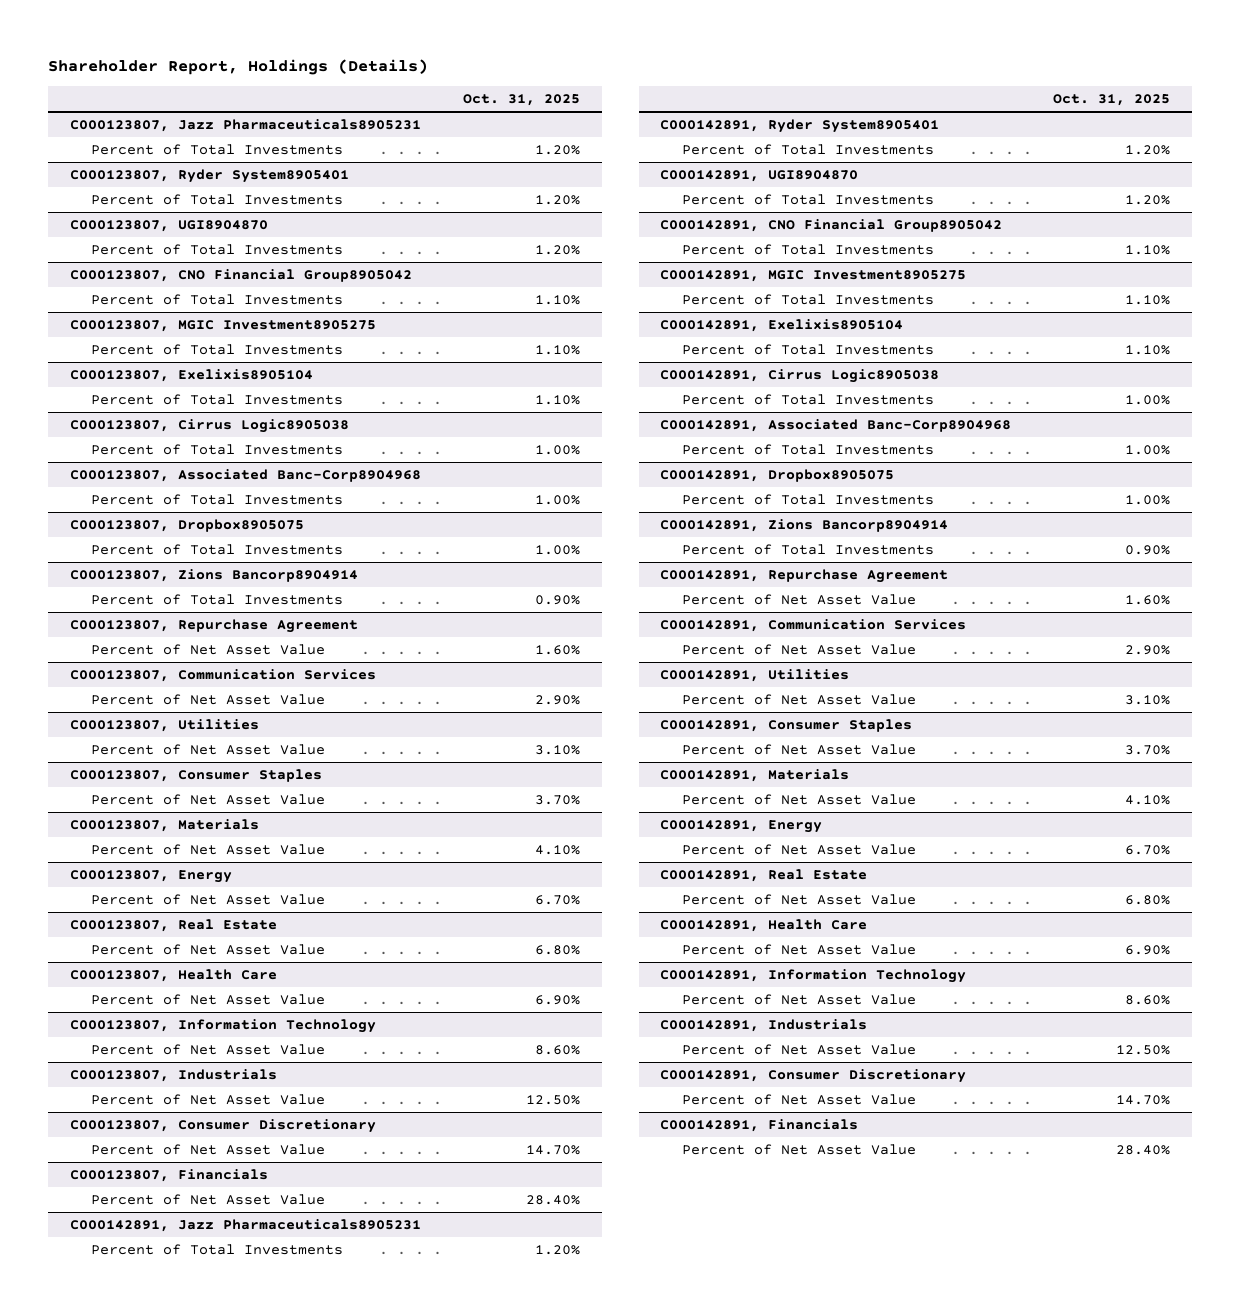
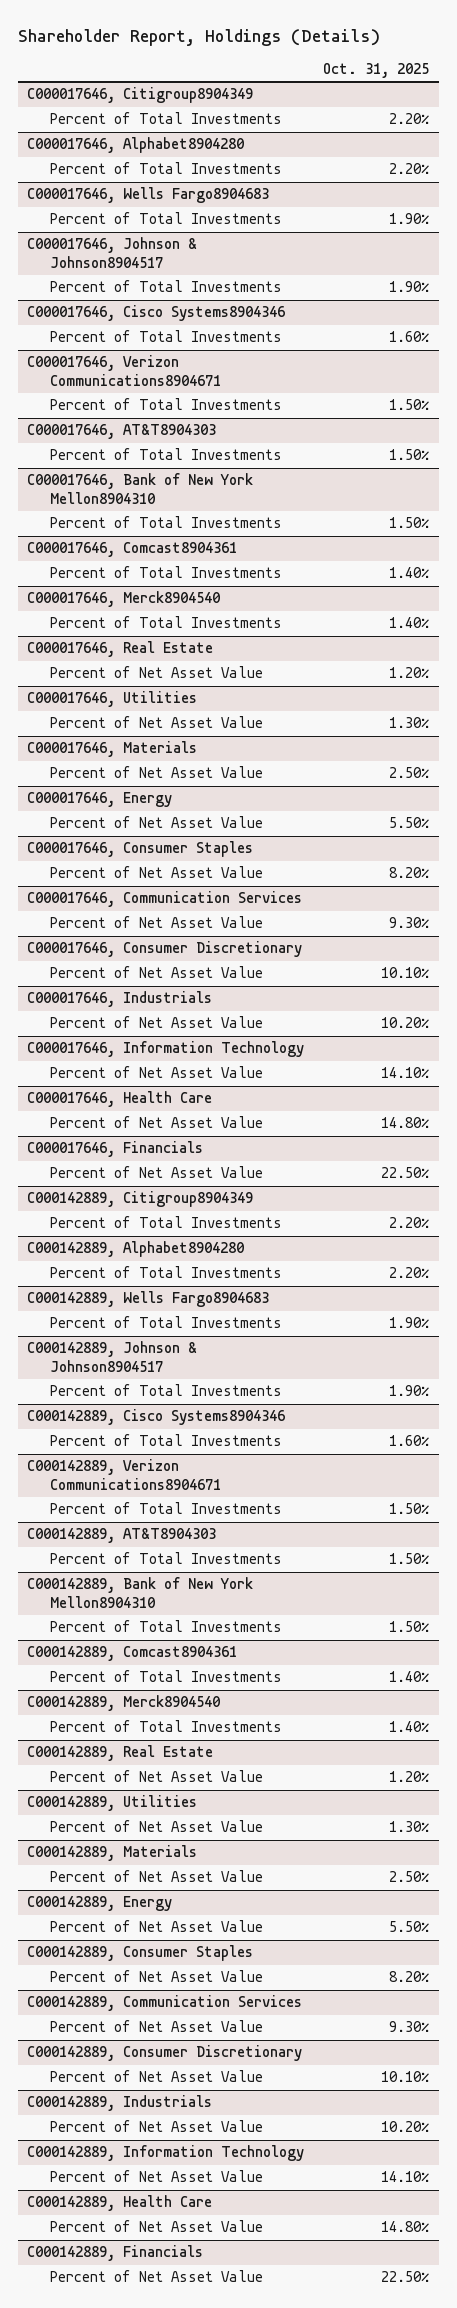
- C000123807, Jazz Pharmaceuticals8905231
- Percent of Total Investments | 1.20%
- C000123807, Ryder System8905401
- Percent of Total Investments | 1.20%
- C000123807, UGI8904870
- Percent of Total Investments | 1.20%
- C000123807, CNO Financial Group8905042
- Percent of Total Investments | 1.10%
- C000123807, MGIC Investment8905275
- Percent of Total Investments | 1.10%
- C000123807, Exelixis8905104
- Percent of Total Investments | 1.10%
- C000123807, Cirrus Logic8905038
- Percent of Total Investments | 1.00%
- C000123807, Associated Banc-Corp8904968
- Percent of Total Investments | 1.00%
- C000123807, Dropbox8905075
- Percent of Total Investments | 1.00%
- C000123807, Zions Bancorp8904914
- Percent of Total Investments | 0.90%
- C000123807, Repurchase Agreement
- Percent of Net Asset Value | 1.60%
- C000123807, Communication Services
- Percent of Net Asset Value | 2.90%
- C000123807, Utilities
- Percent of Net Asset Value | 3.10%
- C000123807, Consumer Staples
- Percent of Net Asset Value | 3.70%
- C000123807, Materials
- Percent of Net Asset Value | 4.10%
- C000123807, Energy
- Percent of Net Asset Value | 6.70%
- C000123807, Real Estate
- Percent of Net Asset Value | 6.80%
- C000123807, Health Care
- Percent of Net Asset Value | 6.90%
- C000123807, Information Technology
- Percent of Net Asset Value | 8.60%
- C000123807, Industrials
- Percent of Net Asset Value | 12.50%
- C000123807, Consumer Discretionary
- Percent of Net Asset Value | 14.70%
- C000123807, Financials
- Percent of Net Asset Value | 28.40%
- C000142891, Jazz Pharmaceuticals8905231
- Percent of Total Investments | 1.20%
- C000142891, Ryder System8905401
- Percent of Total Investments | 1.20%
- C000142891, UGI8904870
- Percent of Total Investments | 1.20%
- C000142891, CNO Financial Group8905042
- Percent of Total Investments | 1.10%
- C000142891, MGIC Investment8905275
- Percent of Total Investments | 1.10%
- C000142891, Exelixis8905104
- Percent of Total Investments | 1.10%
- C000142891, Cirrus Logic8905038
- Percent of Total Investments | 1.00%
- C000142891, Associated Banc-Corp8904968
- Percent of Total Investments | 1.00%
- C000142891, Dropbox8905075
- Percent of Total Investments | 1.00%
- C000142891, Zions Bancorp8904914
- Percent of Total Investments | 0.90%
- C000142891, Repurchase Agreement
- Percent of Net Asset Value | 1.60%
- C000142891, Communication Services
- Percent of Net Asset Value | 2.90%
- C000142891, Utilities
- Percent of Net Asset Value | 3.10%
- C000142891, Consumer Staples
- Percent of Net Asset Value | 3.70%
- C000142891, Materials
- Percent of Net Asset Value | 4.10%
- C000142891, Energy
- Percent of Net Asset Value | 6.70%
- C000142891, Real Estate
- Percent of Net Asset Value | 6.80%
- C000142891, Health Care
- Percent of Net Asset Value | 6.90%
- C000142891, Information Technology
- Percent of Net Asset Value | 8.60%
- C000142891, Industrials
- Percent of Net Asset Value | 12.50%
- C000142891, Consumer Discretionary
- Percent of Net Asset Value | 14.70%
- C000142891, Financials
- Percent of Net Asset Value | 28.40%
+ C000017646, Citigroup8904349
+ Percent of Total Investments | 2.20%
+ C000017646, Alphabet8904280
+ Percent of Total Investments | 2.20%
+ C000017646, Wells Fargo8904683
+ Percent of Total Investments | 1.90%
+ C000017646, Johnson & Johnson8904517
+ Percent of Total Investments | 1.90%
+ C000017646, Cisco Systems8904346
+ Percent of Total Investments | 1.60%
+ C000017646, Verizon Communications8904671
+ Percent of Total Investments | 1.50%
+ C000017646, AT&T8904303
+ Percent of Total Investments | 1.50%
+ C000017646, Bank of New York Mellon8904310
+ Percent of Total Investments | 1.50%
+ C000017646, Comcast8904361
+ Percent of Total Investments | 1.40%
+ C000017646, Merck8904540
+ Percent of Total Investments | 1.40%
+ C000017646, Real Estate
+ Percent of Net Asset Value | 1.20%
+ C000017646, Utilities
+ Percent of Net Asset Value | 1.30%
+ C000017646, Materials
+ Percent of Net Asset Value | 2.50%
+ C000017646, Energy
+ Percent of Net Asset Value | 5.50%
+ C000017646, Consumer Staples
+ Percent of Net Asset Value | 8.20%
+ C000017646, Communication Services
+ Percent of Net Asset Value | 9.30%
+ C000017646, Consumer Discretionary
+ Percent of Net Asset Value | 10.10%
+ C000017646, Industrials
+ Percent of Net Asset Value | 10.20%
+ C000017646, Information Technology
+ Percent of Net Asset Value | 14.10%
+ C000017646, Health Care
+ Percent of Net Asset Value | 14.80%
+ C000017646, Financials
+ Percent of Net Asset Value | 22.50%
+ C000142889, Citigroup8904349
+ Percent of Total Investments | 2.20%
+ C000142889, Alphabet8904280
+ Percent of Total Investments | 2.20%
+ C000142889, Wells Fargo8904683
+ Percent of Total Investments | 1.90%
+ C000142889, Johnson & Johnson8904517
+ Percent of Total Investments | 1.90%
+ C000142889, Cisco Systems8904346
+ Percent of Total Investments | 1.60%
+ C000142889, Verizon Communications8904671
+ Percent of Total Investments | 1.50%
+ C000142889, AT&T8904303
+ Percent of Total Investments | 1.50%
+ C000142889, Bank of New York Mellon8904310
+ Percent of Total Investments | 1.50%
+ C000142889, Comcast8904361
+ Percent of Total Investments | 1.40%
+ C000142889, Merck8904540
+ Percent of Total Investments | 1.40%
+ C000142889, Real Estate
+ Percent of Net Asset Value | 1.20%
+ C000142889, Utilities
+ Percent of Net Asset Value | 1.30%
+ C000142889, Materials
+ Percent of Net Asset Value | 2.50%
+ C000142889, Energy
+ Percent of Net Asset Value | 5.50%
+ C000142889, Consumer Staples
+ Percent of Net Asset Value | 8.20%
+ C000142889, Communication Services
+ Percent of Net Asset Value | 9.30%
+ C000142889, Consumer Discretionary
+ Percent of Net Asset Value | 10.10%
+ C000142889, Industrials
+ Percent of Net Asset Value | 10.20%
+ C000142889, Information Technology
+ Percent of Net Asset Value | 14.10%
+ C000142889, Health Care
+ Percent of Net Asset Value | 14.80%
+ C000142889, Financials
+ Percent of Net Asset Value | 22.50%

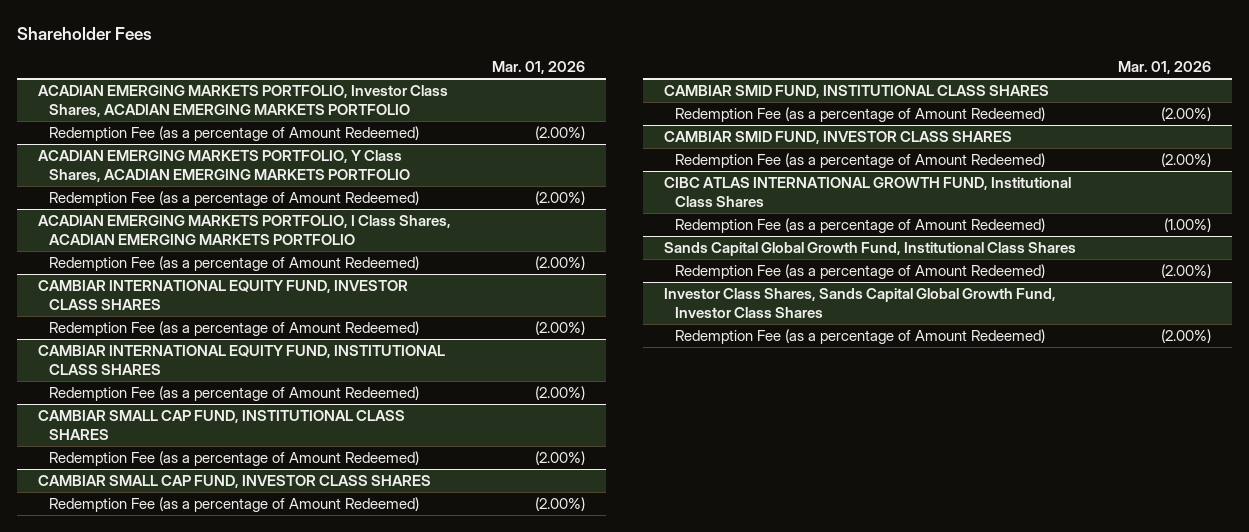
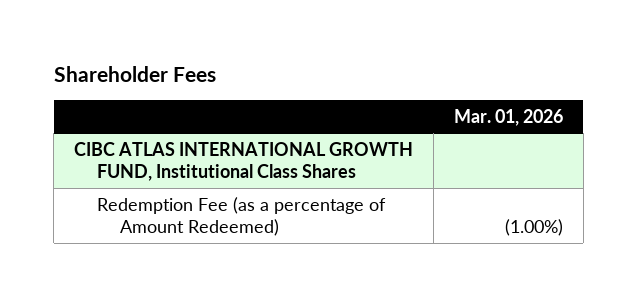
- ACADIAN EMERGING MARKETS PORTFOLIO, Investor Class Shares, ACADIAN EMERGING MARKETS PORTFOLIO
- Redemption Fee (as a percentage of Amount Redeemed) | (2.00%)
- ACADIAN EMERGING MARKETS PORTFOLIO, Y Class Shares, ACADIAN EMERGING MARKETS PORTFOLIO
- Redemption Fee (as a percentage of Amount Redeemed) | (2.00%)
- ACADIAN EMERGING MARKETS PORTFOLIO, I Class Shares, ACADIAN EMERGING MARKETS PORTFOLIO
- Redemption Fee (as a percentage of Amount Redeemed) | (2.00%)
- CAMBIAR INTERNATIONAL EQUITY FUND, INVESTOR CLASS SHARES
- Redemption Fee (as a percentage of Amount Redeemed) | (2.00%)
- CAMBIAR INTERNATIONAL EQUITY FUND, INSTITUTIONAL CLASS SHARES
- Redemption Fee (as a percentage of Amount Redeemed) | (2.00%)
- CAMBIAR SMALL CAP FUND, INSTITUTIONAL CLASS SHARES
- Redemption Fee (as a percentage of Amount Redeemed) | (2.00%)
- CAMBIAR SMALL CAP FUND, INVESTOR CLASS SHARES
- Redemption Fee (as a percentage of Amount Redeemed) | (2.00%)
- CAMBIAR SMID FUND, INSTITUTIONAL CLASS SHARES
- Redemption Fee (as a percentage of Amount Redeemed) | (2.00%)
- CAMBIAR SMID FUND, INVESTOR CLASS SHARES
- Redemption Fee (as a percentage of Amount Redeemed) | (2.00%)
- Sands Capital Global Growth Fund, Institutional Class Shares
- Redemption Fee (as a percentage of Amount Redeemed) | (2.00%)
- Investor Class Shares, Sands Capital Global Growth Fund, Investor Class Shares
- Redemption Fee (as a percentage of Amount Redeemed) | (2.00%)

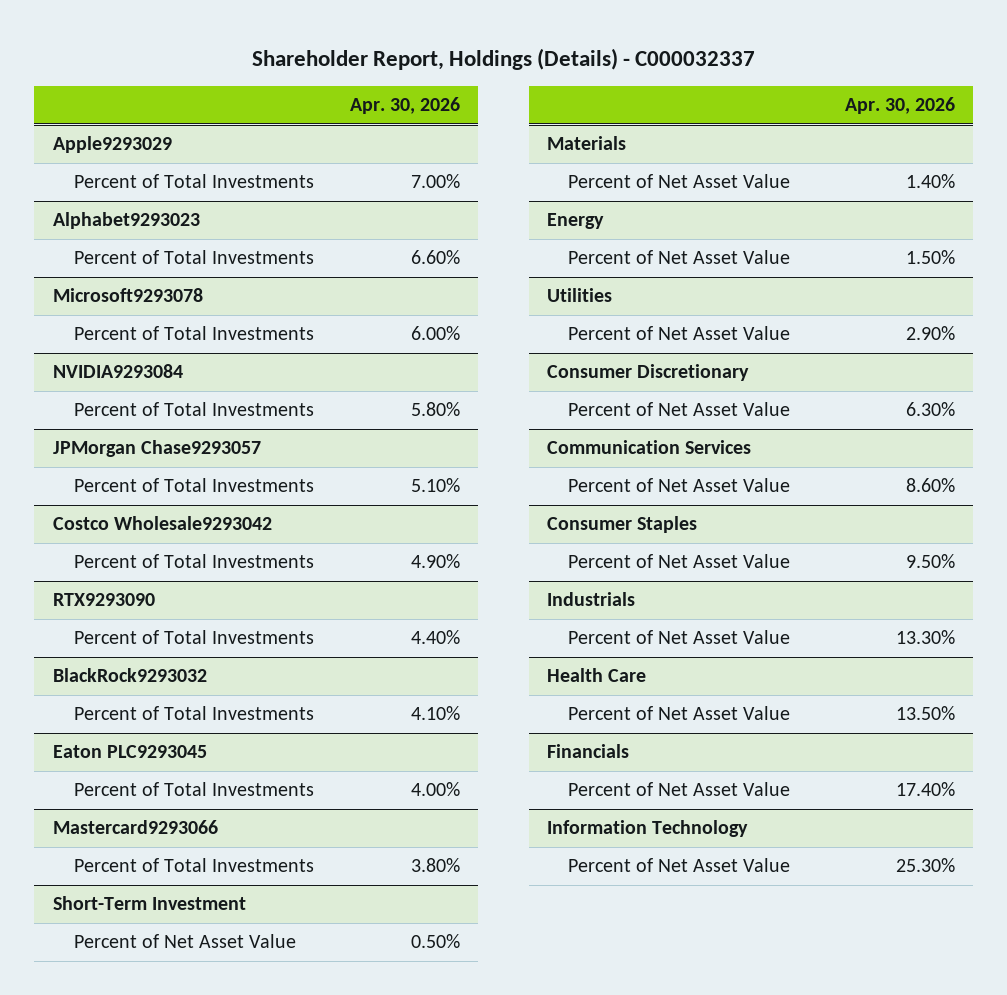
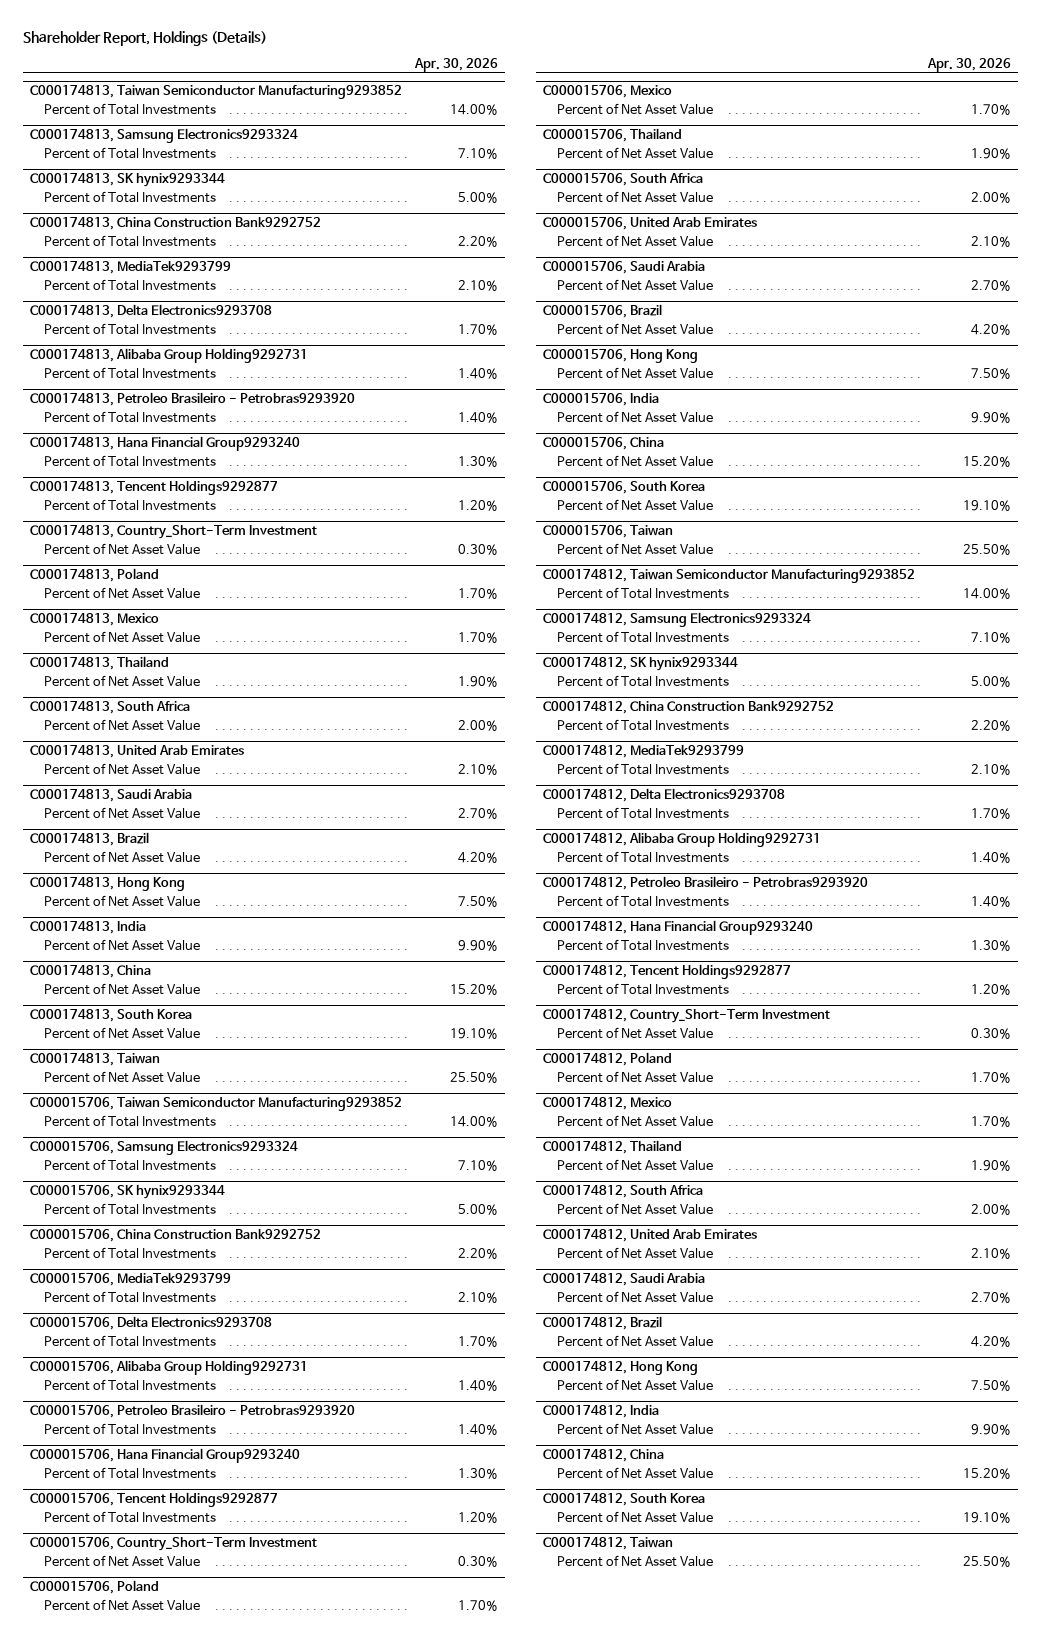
- Shareholder Report, Holdings (Details) - C000032337
+ Shareholder Report, Holdings (Details)
- Apple9293029
- Percent of Total Investments | 7.00%
- Alphabet9293023
- Percent of Total Investments | 6.60%
- Microsoft9293078
- Percent of Total Investments | 6.00%
- NVIDIA9293084
- Percent of Total Investments | 5.80%
- JPMorgan Chase9293057
- Percent of Total Investments | 5.10%
- Costco Wholesale9293042
- Percent of Total Investments | 4.90%
- RTX9293090
- Percent of Total Investments | 4.40%
- BlackRock9293032
- Percent of Total Investments | 4.10%
- Eaton PLC9293045
- Percent of Total Investments | 4.00%
- Mastercard9293066
- Percent of Total Investments | 3.80%
- Short-Term Investment
- Percent of Net Asset Value | 0.50%
- Materials
- Percent of Net Asset Value | 1.40%
- Energy
- Percent of Net Asset Value | 1.50%
- Utilities
- Percent of Net Asset Value | 2.90%
- Consumer Discretionary
- Percent of Net Asset Value | 6.30%
- Communication Services
- Percent of Net Asset Value | 8.60%
- Consumer Staples
- Percent of Net Asset Value | 9.50%
- Industrials
- Percent of Net Asset Value | 13.30%
- Health Care
- Percent of Net Asset Value | 13.50%
- Financials
- Percent of Net Asset Value | 17.40%
- Information Technology
- Percent of Net Asset Value | 25.30%
+ C000174813, Taiwan Semiconductor Manufacturing9293852
+ Percent of Total Investments | 14.00%
+ C000174813, Samsung Electronics9293324
+ Percent of Total Investments | 7.10%
+ C000174813, SK hynix9293344
+ Percent of Total Investments | 5.00%
+ C000174813, China Construction Bank9292752
+ Percent of Total Investments | 2.20%
+ C000174813, MediaTek9293799
+ Percent of Total Investments | 2.10%
+ C000174813, Delta Electronics9293708
+ Percent of Total Investments | 1.70%
+ C000174813, Alibaba Group Holding9292731
+ Percent of Total Investments | 1.40%
+ C000174813, Petroleo Brasileiro - Petrobras9293920
+ Percent of Total Investments | 1.40%
+ C000174813, Hana Financial Group9293240
+ Percent of Total Investments | 1.30%
+ C000174813, Tencent Holdings9292877
+ Percent of Total Investments | 1.20%
+ C000174813, Country_Short-Term Investment
+ Percent of Net Asset Value | 0.30%
+ C000174813, Poland
+ Percent of Net Asset Value | 1.70%
+ C000174813, Mexico
+ Percent of Net Asset Value | 1.70%
+ C000174813, Thailand
+ Percent of Net Asset Value | 1.90%
+ C000174813, South Africa
+ Percent of Net Asset Value | 2.00%
+ C000174813, United Arab Emirates
+ Percent of Net Asset Value | 2.10%
+ C000174813, Saudi Arabia
+ Percent of Net Asset Value | 2.70%
+ C000174813, Brazil
+ Percent of Net Asset Value | 4.20%
+ C000174813, Hong Kong
+ Percent of Net Asset Value | 7.50%
+ C000174813, India
+ Percent of Net Asset Value | 9.90%
+ C000174813, China
+ Percent of Net Asset Value | 15.20%
+ C000174813, South Korea
+ Percent of Net Asset Value | 19.10%
+ C000174813, Taiwan
+ Percent of Net Asset Value | 25.50%
+ C000015706, Taiwan Semiconductor Manufacturing9293852
+ Percent of Total Investments | 14.00%
+ C000015706, Samsung Electronics9293324
+ Percent of Total Investments | 7.10%
+ C000015706, SK hynix9293344
+ Percent of Total Investments | 5.00%
+ C000015706, China Construction Bank9292752
+ Percent of Total Investments | 2.20%
+ C000015706, MediaTek9293799
+ Percent of Total Investments | 2.10%
+ C000015706, Delta Electronics9293708
+ Percent of Total Investments | 1.70%
+ C000015706, Alibaba Group Holding9292731
+ Percent of Total Investments | 1.40%
+ C000015706, Petroleo Brasileiro - Petrobras9293920
+ Percent of Total Investments | 1.40%
+ C000015706, Hana Financial Group9293240
+ Percent of Total Investments | 1.30%
+ C000015706, Tencent Holdings9292877
+ Percent of Total Investments | 1.20%
+ C000015706, Country_Short-Term Investment
+ Percent of Net Asset Value | 0.30%
+ C000015706, Poland
+ Percent of Net Asset Value | 1.70%
+ C000015706, Mexico
+ Percent of Net Asset Value | 1.70%
+ C000015706, Thailand
+ Percent of Net Asset Value | 1.90%
+ C000015706, South Africa
+ Percent of Net Asset Value | 2.00%
+ C000015706, United Arab Emirates
+ Percent of Net Asset Value | 2.10%
+ C000015706, Saudi Arabia
+ Percent of Net Asset Value | 2.70%
+ C000015706, Brazil
+ Percent of Net Asset Value | 4.20%
+ C000015706, Hong Kong
+ Percent of Net Asset Value | 7.50%
+ C000015706, India
+ Percent of Net Asset Value | 9.90%
+ C000015706, China
+ Percent of Net Asset Value | 15.20%
+ C000015706, South Korea
+ Percent of Net Asset Value | 19.10%
+ C000015706, Taiwan
+ Percent of Net Asset Value | 25.50%
+ C000174812, Taiwan Semiconductor Manufacturing9293852
+ Percent of Total Investments | 14.00%
+ C000174812, Samsung Electronics9293324
+ Percent of Total Investments | 7.10%
+ C000174812, SK hynix9293344
+ Percent of Total Investments | 5.00%
+ C000174812, China Construction Bank9292752
+ Percent of Total Investments | 2.20%
+ C000174812, MediaTek9293799
+ Percent of Total Investments | 2.10%
+ C000174812, Delta Electronics9293708
+ Percent of Total Investments | 1.70%
+ C000174812, Alibaba Group Holding9292731
+ Percent of Total Investments | 1.40%
+ C000174812, Petroleo Brasileiro - Petrobras9293920
+ Percent of Total Investments | 1.40%
+ C000174812, Hana Financial Group9293240
+ Percent of Total Investments | 1.30%
+ C000174812, Tencent Holdings9292877
+ Percent of Total Investments | 1.20%
+ C000174812, Country_Short-Term Investment
+ Percent of Net Asset Value | 0.30%
+ C000174812, Poland
+ Percent of Net Asset Value | 1.70%
+ C000174812, Mexico
+ Percent of Net Asset Value | 1.70%
+ C000174812, Thailand
+ Percent of Net Asset Value | 1.90%
+ C000174812, South Africa
+ Percent of Net Asset Value | 2.00%
+ C000174812, United Arab Emirates
+ Percent of Net Asset Value | 2.10%
+ C000174812, Saudi Arabia
+ Percent of Net Asset Value | 2.70%
+ C000174812, Brazil
+ Percent of Net Asset Value | 4.20%
+ C000174812, Hong Kong
+ Percent of Net Asset Value | 7.50%
+ C000174812, India
+ Percent of Net Asset Value | 9.90%
+ C000174812, China
+ Percent of Net Asset Value | 15.20%
+ C000174812, South Korea
+ Percent of Net Asset Value | 19.10%
+ C000174812, Taiwan
+ Percent of Net Asset Value | 25.50%

